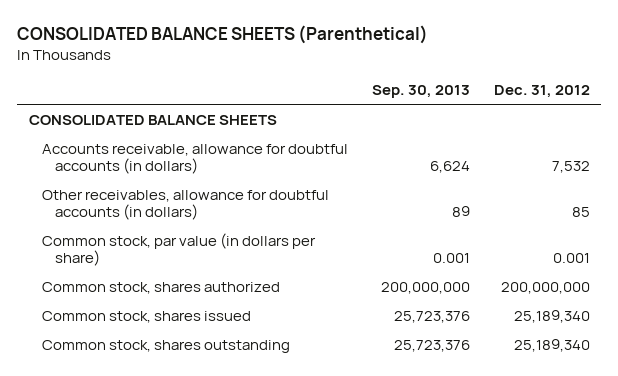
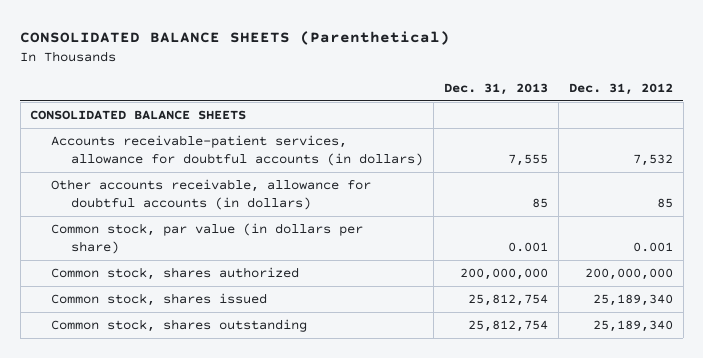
- | Sep. 30, 2013 | Dec. 31, 2012
+ | Dec. 31, 2013 | Dec. 31, 2012
- Accounts receivable, allowance for doubtful accounts (in dollars) | 6,624 | 7,532
- Other receivables, allowance for doubtful accounts (in dollars) | 89 | 85
+ Accounts receivable-patient services, allowance for doubtful accounts (in dollars) | 7,555 | 7,532
+ Other accounts receivable, allowance for doubtful accounts (in dollars) | 85 | 85

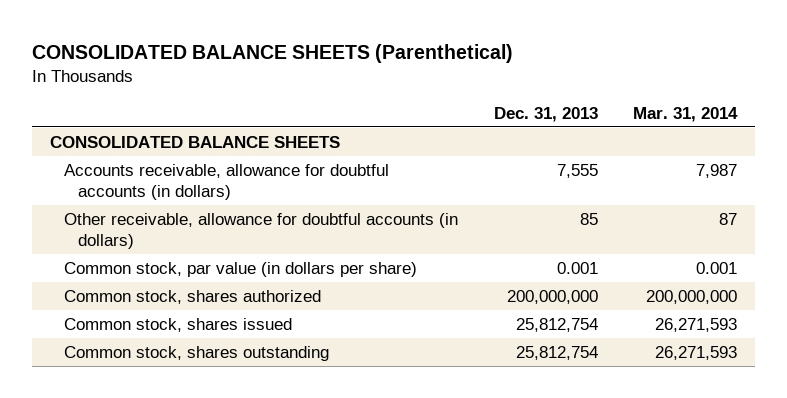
- | Dec. 31, 2013 | Dec. 31, 2012
+ | Dec. 31, 2013 | Mar. 31, 2014
- Accounts receivable-patient services, allowance for doubtful accounts (in dollars) | 7,555 | 7,532
- Other accounts receivable, allowance for doubtful accounts (in dollars) | 85 | 85
+ Accounts receivable, allowance for doubtful accounts (in dollars) | 7,555 | 7,987
+ Other receivable, allowance for doubtful accounts (in dollars) | 85 | 87

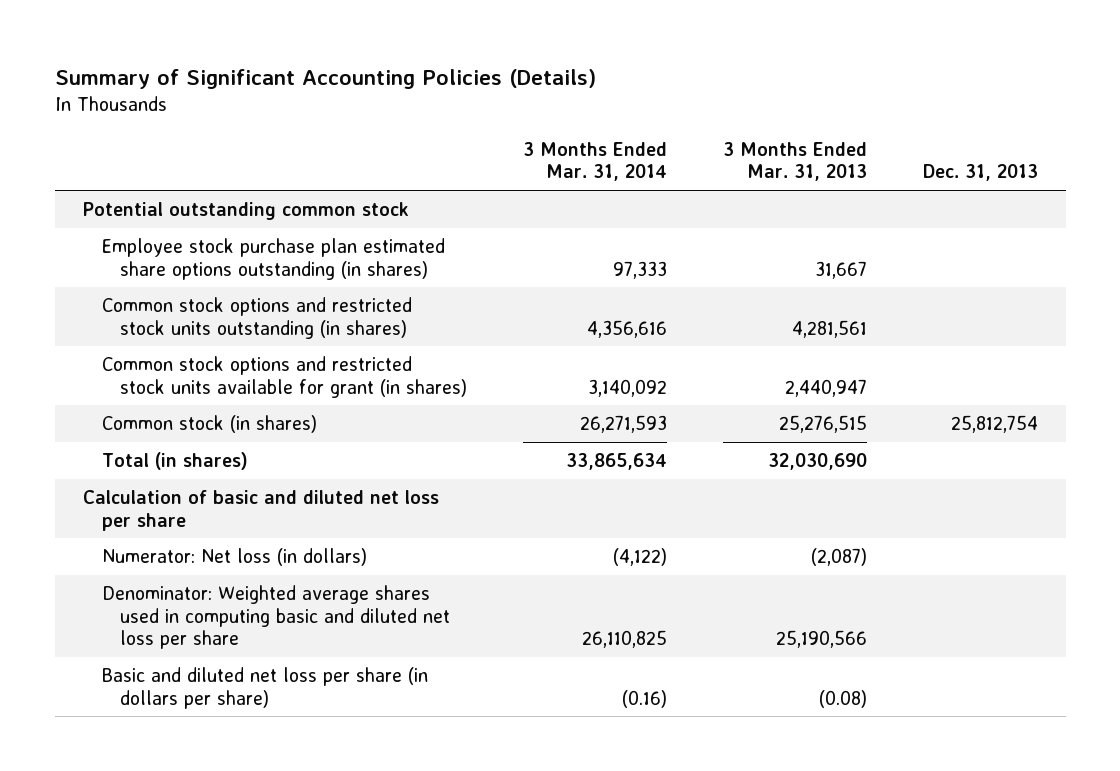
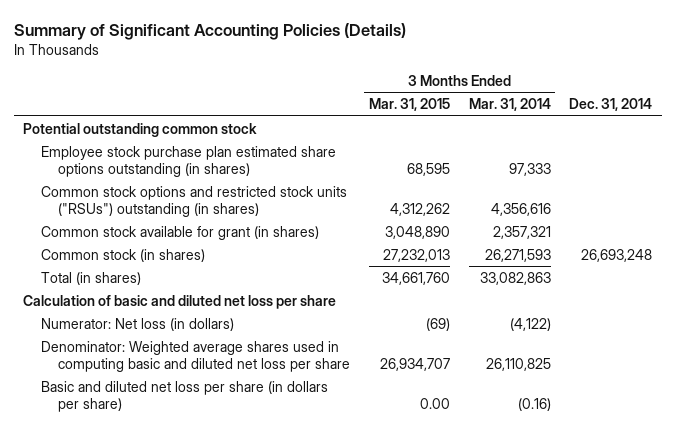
- | 3 Months Ended Mar. 31, 2014 | 3 Months Ended Mar. 31, 2013 | Dec. 31, 2013
+ | 3 Months Ended Mar. 31, 2015 | 3 Months Ended Mar. 31, 2014 | Dec. 31, 2014
- Common stock options and restricted stock units outstanding (in shares) | 4,356,616 | 4,281,561 |
- Common stock options and restricted stock units available for grant (in shares) | 3,140,092 | 2,440,947 |
+ Common stock options and restricted stock units ("RSUs") outstanding (in shares) | 4,312,262 | 4,356,616 |
+ Common stock available for grant (in shares) | 3,048,890 | 2,357,321 |
- Total (in shares) | 33,865,634 | 32,030,690 |
+ Total (in shares) | 34,661,760 | 33,082,863 |

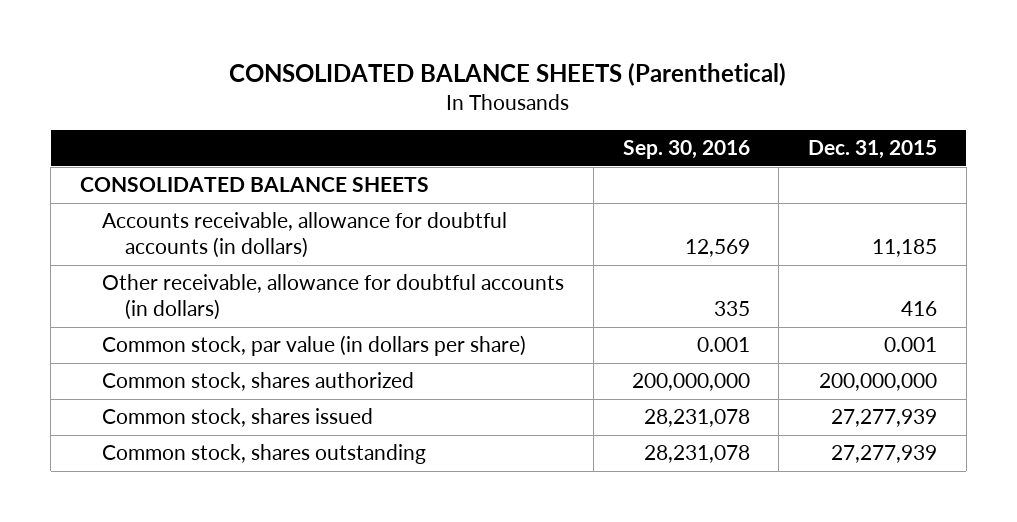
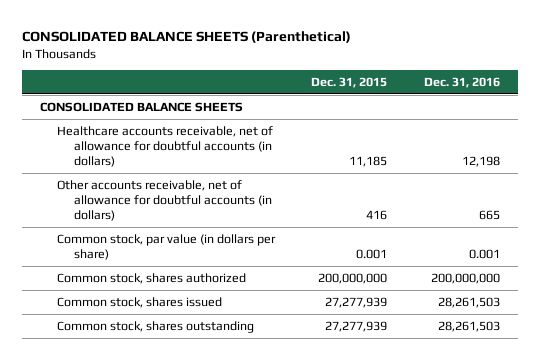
- | Sep. 30, 2016 | Dec. 31, 2015
+ | Dec. 31, 2015 | Dec. 31, 2016
- Accounts receivable, allowance for doubtful accounts (in dollars) | 12,569 | 11,185
- Other receivable, allowance for doubtful accounts (in dollars) | 335 | 416
+ Healthcare accounts receivable, net of allowance for doubtful accounts (in dollars) | 11,185 | 12,198
+ Other accounts receivable, net of allowance for doubtful accounts (in dollars) | 416 | 665

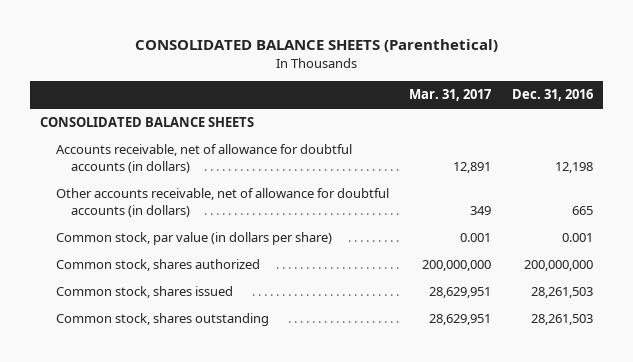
- | Dec. 31, 2015 | Dec. 31, 2016
+ | Mar. 31, 2017 | Dec. 31, 2016
- Healthcare accounts receivable, net of allowance for doubtful accounts (in dollars) | 11,185 | 12,198
+ Accounts receivable, net of allowance for doubtful accounts (in dollars) | 12,891 | 12,198

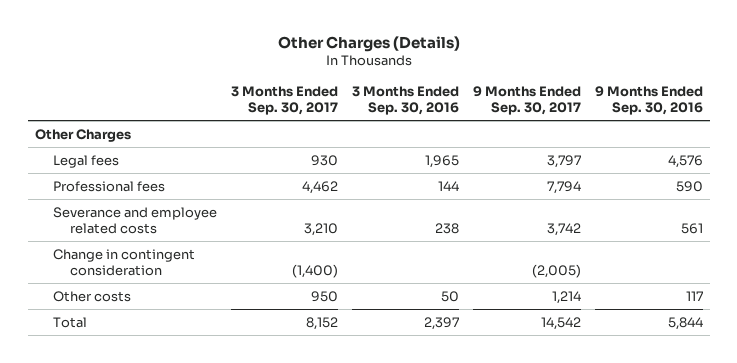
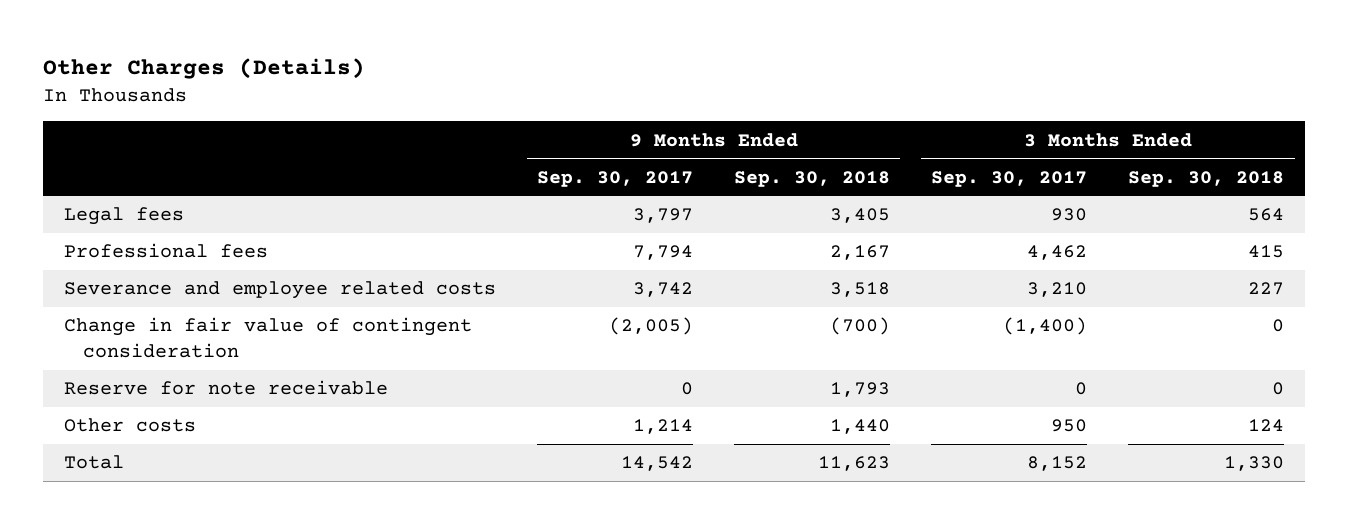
- | 3 Months Ended Sep. 30, 2017 | 3 Months Ended Sep. 30, 2016 | 9 Months Ended Sep. 30, 2017 | 9 Months Ended Sep. 30, 2016
+ | 9 Months Ended Sep. 30, 2017 | 9 Months Ended Sep. 30, 2018 | 3 Months Ended Sep. 30, 2017 | 3 Months Ended Sep. 30, 2018
- Other Charges
- Change in contingent consideration | (1,400) | | (2,005) |
+ Change in fair value of contingent consideration | (2,005) | (700) | (1,400) | 0
+ Reserve for note receivable | 0 | 1,793 | 0 | 0

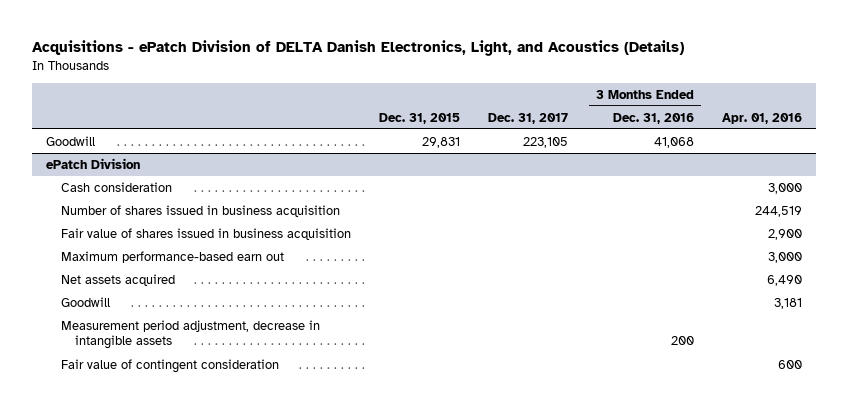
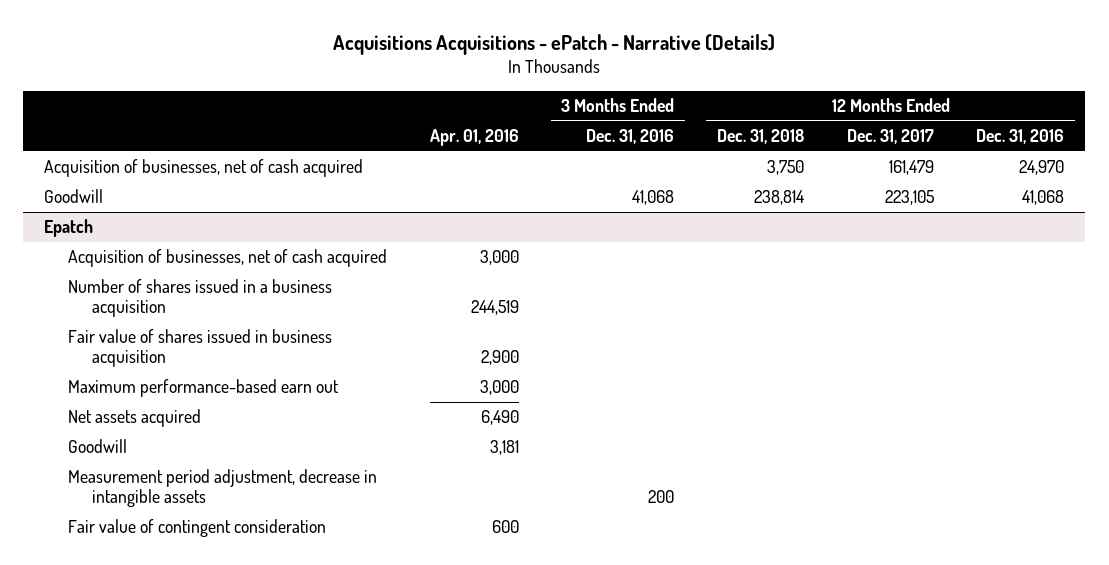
- Acquisitions - ePatch Division of DELTA Danish Electronics, Light, and Acoustics (Details)
+ Acquisitions Acquisitions - ePatch - Narrative (Details)
- | Dec. 31, 2015 | Dec. 31, 2017 | 3 Months Ended Dec. 31, 2016 | Apr. 01, 2016
+ | Apr. 01, 2016 | 3 Months Ended Dec. 31, 2016 | 12 Months Ended Dec. 31, 2018 | 12 Months Ended Dec. 31, 2017 | 12 Months Ended Dec. 31, 2016
+ Acquisition of businesses, net of cash acquired | | | 3,750 | 161,479 | 24,970
- ePatch Division
- Cash consideration | | | | 3,000
- Number of shares issued in business acquisition | | | | 244,519
+ Epatch
+ Acquisition of businesses, net of cash acquired | 3,000 | | | |
+ Number of shares issued in a business acquisition | 244,519 | | | |

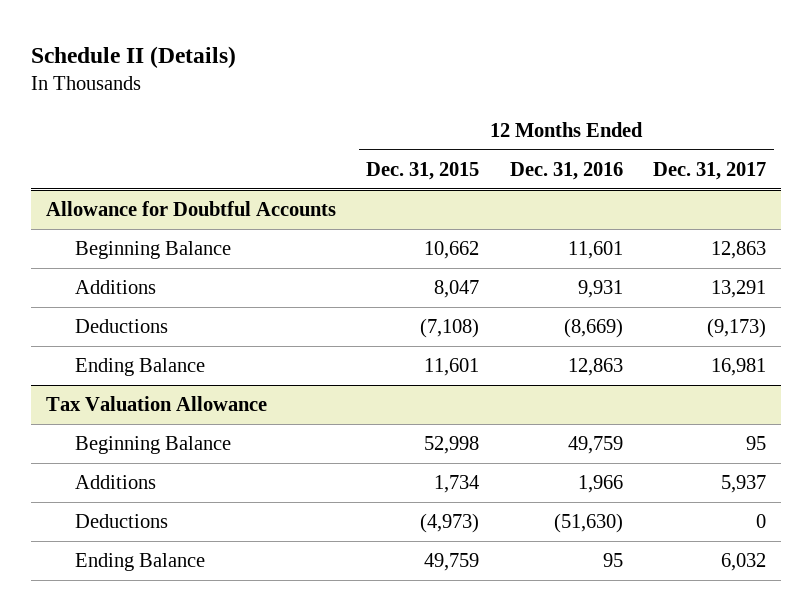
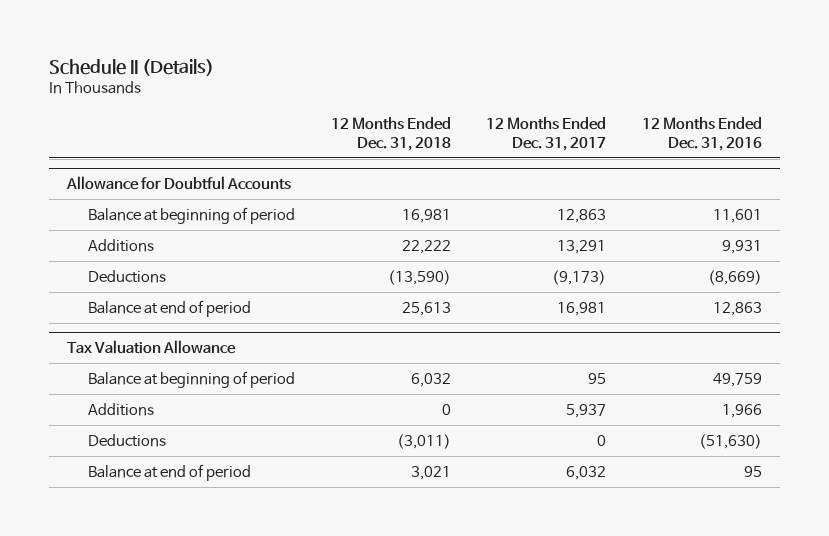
- | 12 Months Ended Dec. 31, 2015 | 12 Months Ended Dec. 31, 2016 | 12 Months Ended Dec. 31, 2017
+ | 12 Months Ended Dec. 31, 2018 | 12 Months Ended Dec. 31, 2017 | 12 Months Ended Dec. 31, 2016
@ Allowance for Doubtful Accounts
- Beginning Balance | 10,662 | 11,601 | 12,863
+ Balance at beginning of period | 16,981 | 12,863 | 11,601
- Ending Balance | 11,601 | 12,863 | 16,981
+ Balance at end of period | 25,613 | 16,981 | 12,863
@ Tax Valuation Allowance
- Beginning Balance | 52,998 | 49,759 | 95
+ Balance at beginning of period | 6,032 | 95 | 49,759
- Ending Balance | 49,759 | 95 | 6,032
+ Balance at end of period | 3,021 | 6,032 | 95

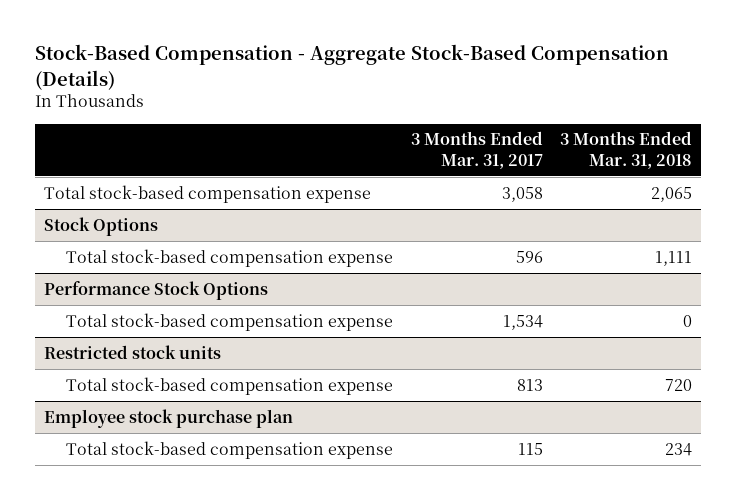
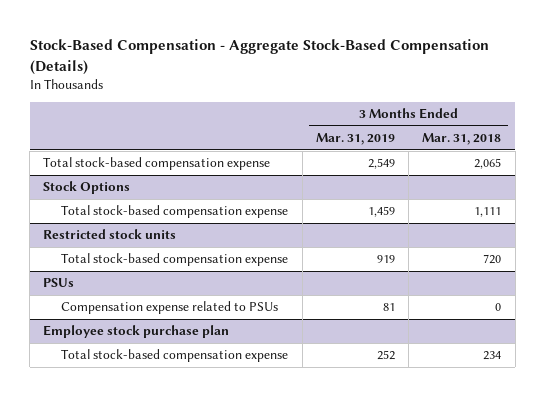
- | 3 Months Ended Mar. 31, 2017 | 3 Months Ended Mar. 31, 2018
+ | 3 Months Ended Mar. 31, 2019 | 3 Months Ended Mar. 31, 2018
- Performance Stock Options
- Total stock-based compensation expense | 1,534 | 0
+ PSUs
+ Compensation expense related to PSUs | 81 | 0

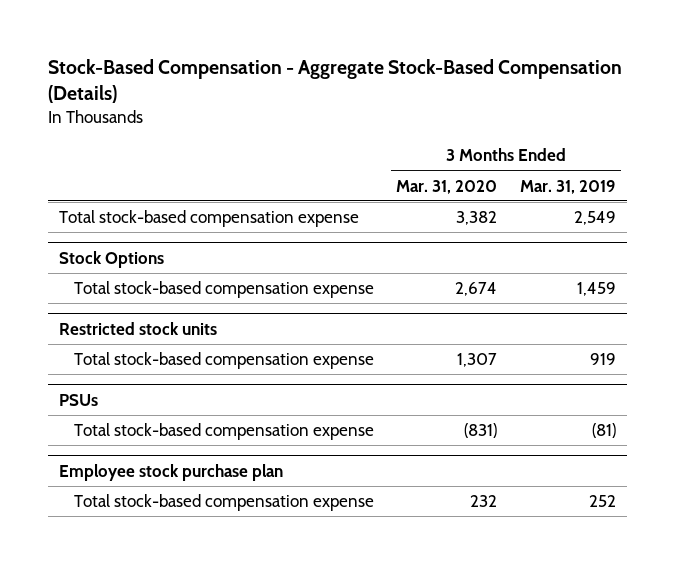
- | 3 Months Ended Mar. 31, 2019 | 3 Months Ended Mar. 31, 2018
+ | 3 Months Ended Mar. 31, 2020 | 3 Months Ended Mar. 31, 2019
@ PSUs
- Compensation expense related to PSUs | 81 | 0
+ Total stock-based compensation expense | (831) | (81)

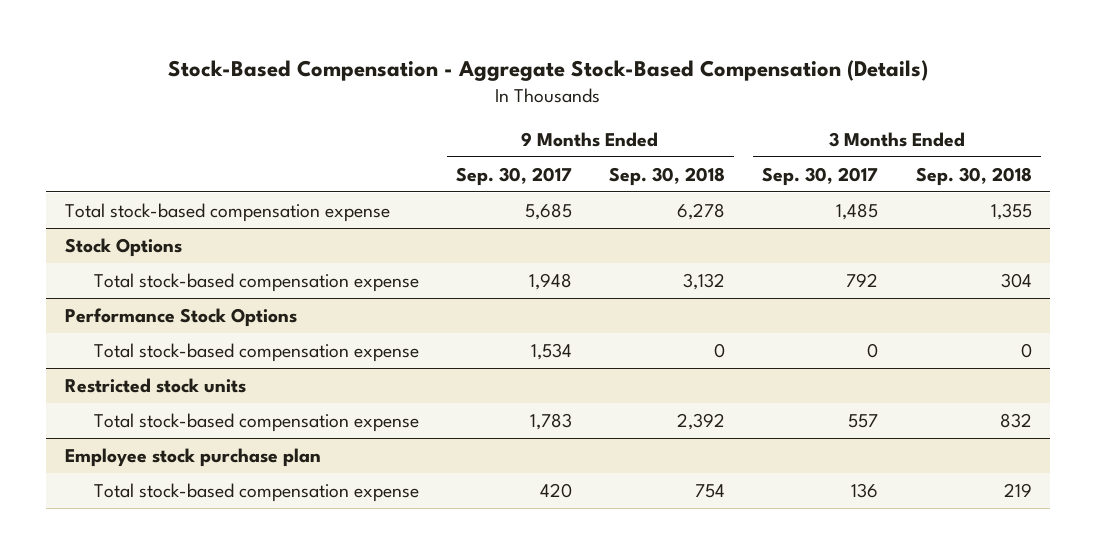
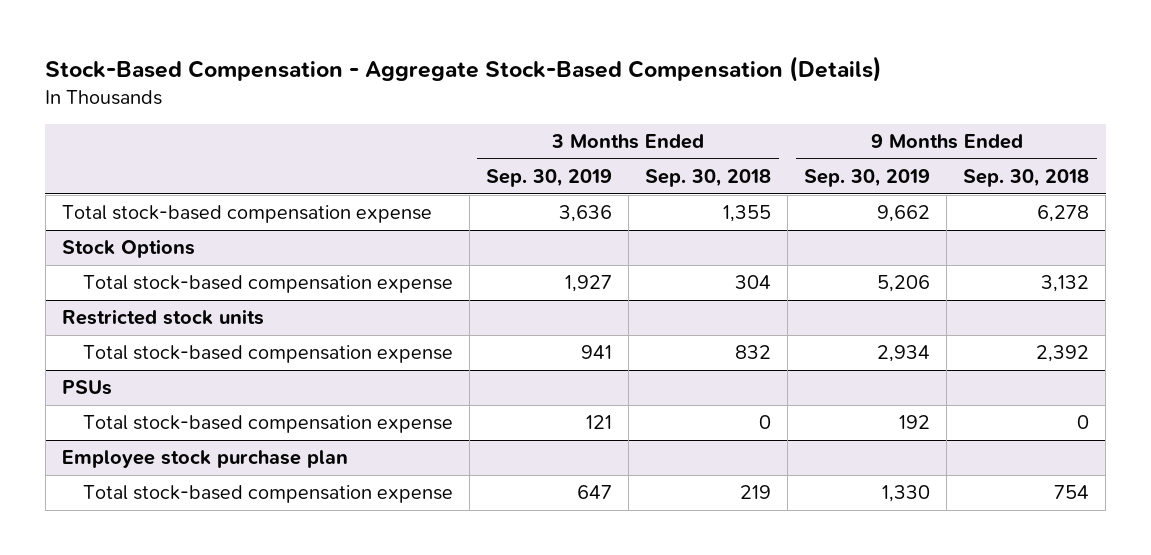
- | 9 Months Ended Sep. 30, 2017 | 9 Months Ended Sep. 30, 2018 | 3 Months Ended Sep. 30, 2017 | 3 Months Ended Sep. 30, 2018
+ | 3 Months Ended Sep. 30, 2019 | 3 Months Ended Sep. 30, 2018 | 9 Months Ended Sep. 30, 2019 | 9 Months Ended Sep. 30, 2018
- Performance Stock Options
- Total stock-based compensation expense | 1,534 | 0 | 0 | 0
+ PSUs
+ Total stock-based compensation expense | 121 | 0 | 192 | 0

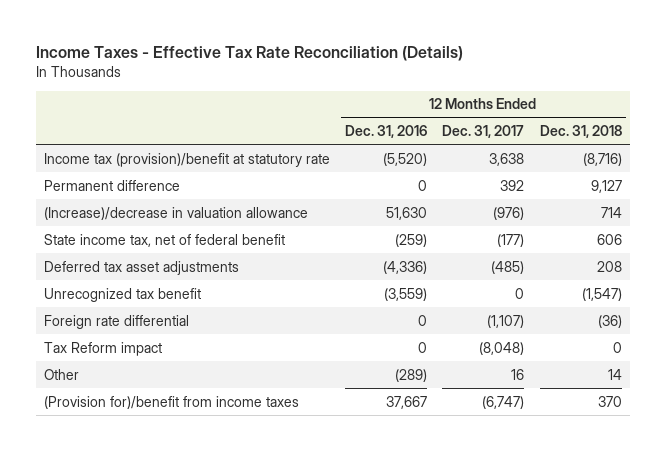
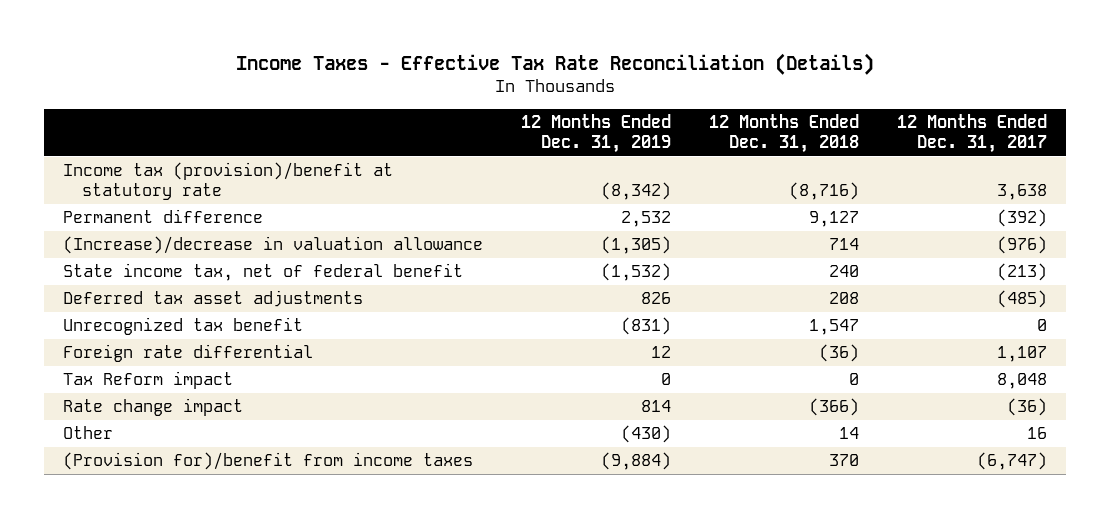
- | 12 Months Ended Dec. 31, 2016 | 12 Months Ended Dec. 31, 2017 | 12 Months Ended Dec. 31, 2018
+ | 12 Months Ended Dec. 31, 2019 | 12 Months Ended Dec. 31, 2018 | 12 Months Ended Dec. 31, 2017
- Permanent difference | 0 | 392 | 9,127
+ Permanent difference | 2,532 | 9,127 | (392)
- State income tax, net of federal benefit | (259) | (177) | 606
+ State income tax, net of federal benefit | (1,532) | 240 | (213)
- Unrecognized tax benefit | (3,559) | 0 | (1,547)
- Foreign rate differential | 0 | (1,107) | (36)
- Tax Reform impact | 0 | (8,048) | 0
+ Unrecognized tax benefit | (831) | 1,547 | 0
+ Foreign rate differential | 12 | (36) | 1,107
+ Tax Reform impact | 0 | 0 | 8,048
+ Rate change impact | 814 | (366) | (36)

